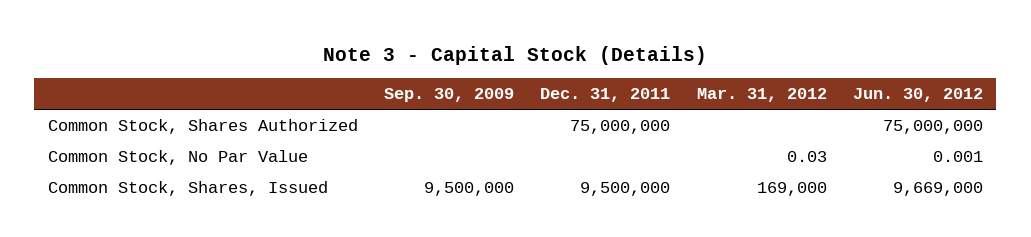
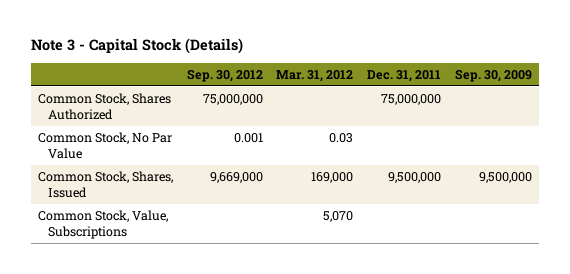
- | Sep. 30, 2009 | Dec. 31, 2011 | Mar. 31, 2012 | Jun. 30, 2012
+ | Sep. 30, 2012 | Mar. 31, 2012 | Dec. 31, 2011 | Sep. 30, 2009
+ Common Stock, Value, Subscriptions | | 5,070 | |

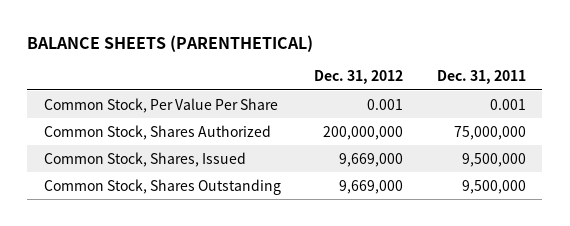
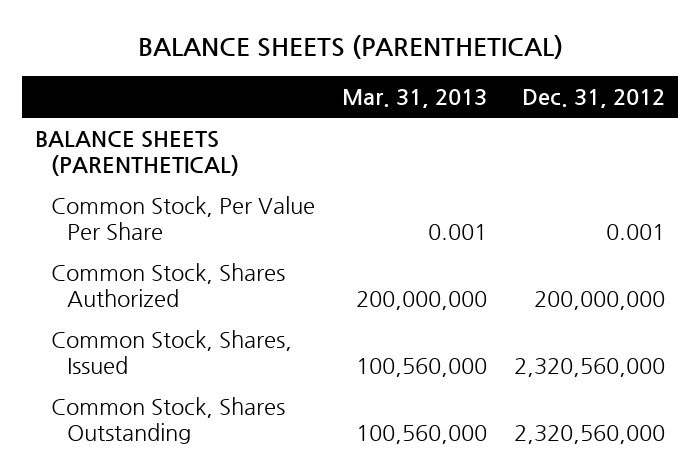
- | Dec. 31, 2012 | Dec. 31, 2011
+ | Mar. 31, 2013 | Dec. 31, 2012
+ BALANCE SHEETS (PARENTHETICAL)
- Common Stock, Shares, Issued | 9,669,000 | 9,500,000
- Common Stock, Shares Outstanding | 9,669,000 | 9,500,000
+ Common Stock, Shares, Issued | 100,560,000 | 2,320,560,000
+ Common Stock, Shares Outstanding | 100,560,000 | 2,320,560,000

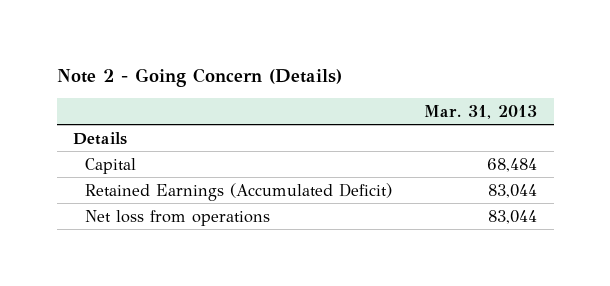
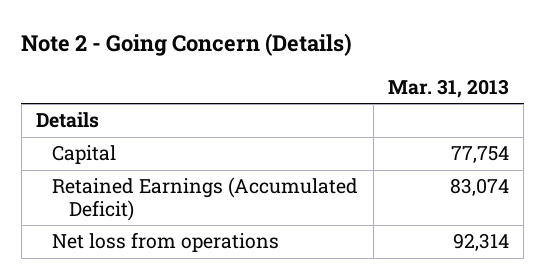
- Capital | 68,484
- Retained Earnings (Accumulated Deficit) | 83,044
- Net loss from operations | 83,044
+ Capital | 77,754
+ Retained Earnings (Accumulated Deficit) | 83,074
+ Net loss from operations | 92,314

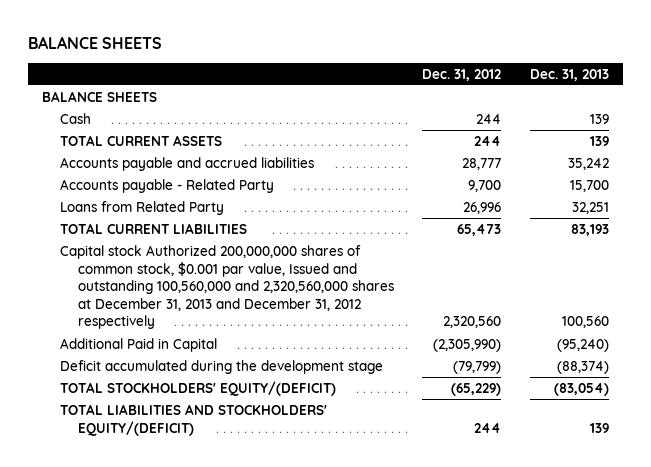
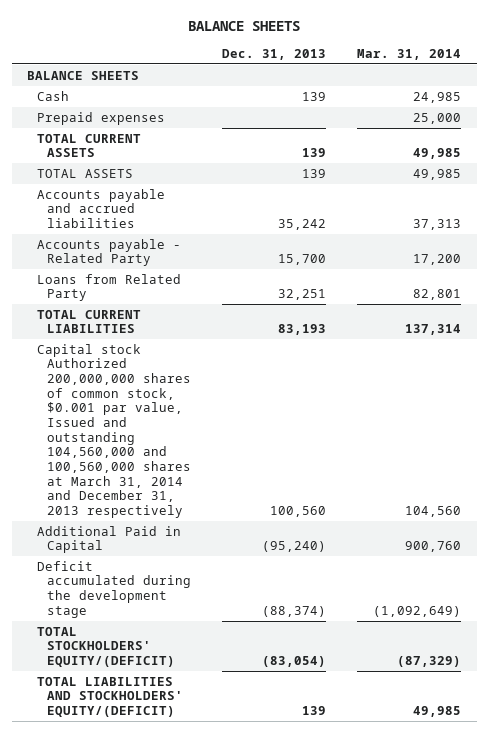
- | Dec. 31, 2012 | Dec. 31, 2013
+ | Dec. 31, 2013 | Mar. 31, 2014
+ Prepaid expenses | | 25,000
+ TOTAL ASSETS | 139 | 49,985
- Capital stock Authorized 200,000,000 shares of common stock, $0.001 par value, Issued and outstanding 100,560,000 and 2,320,560,000 shares at December 31, 2013 and December 31, 2012 respectively | 2,320,560 | 100,560
+ Capital stock Authorized 200,000,000 shares of common stock, $0.001 par value, Issued and outstanding 104,560,000 and 100,560,000 shares at March 31, 2014 and December 31, 2013 respectively | 100,560 | 104,560

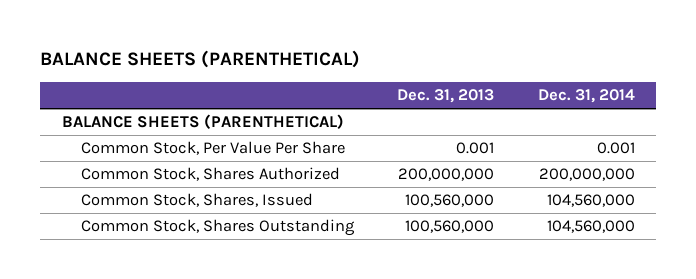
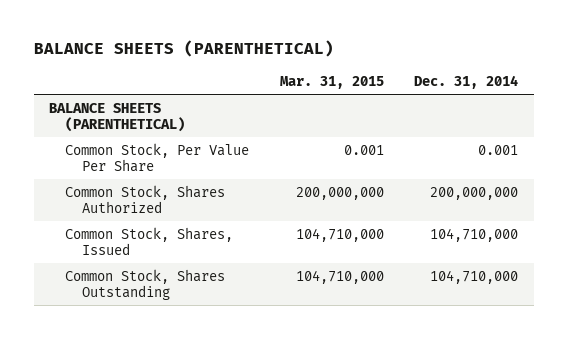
- | Dec. 31, 2013 | Dec. 31, 2014
+ | Mar. 31, 2015 | Dec. 31, 2014
- Common Stock, Shares, Issued | 100,560,000 | 104,560,000
- Common Stock, Shares Outstanding | 100,560,000 | 104,560,000
+ Common Stock, Shares, Issued | 104,710,000 | 104,710,000
+ Common Stock, Shares Outstanding | 104,710,000 | 104,710,000

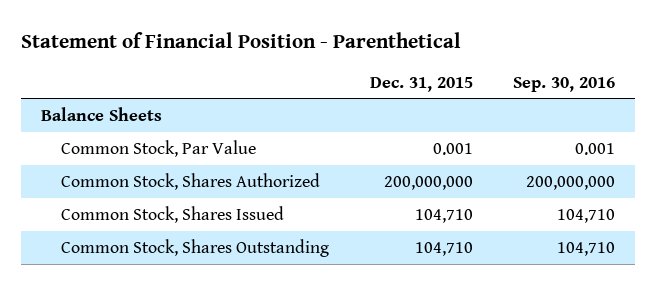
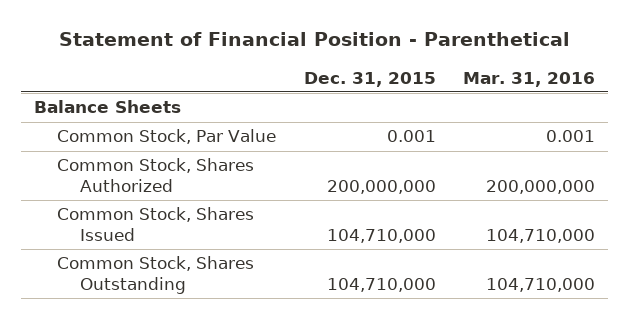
- | Dec. 31, 2015 | Sep. 30, 2016
+ | Dec. 31, 2015 | Mar. 31, 2016
- Common Stock, Shares Issued | 104,710 | 104,710
- Common Stock, Shares Outstanding | 104,710 | 104,710
+ Common Stock, Shares Issued | 104,710,000 | 104,710,000
+ Common Stock, Shares Outstanding | 104,710,000 | 104,710,000

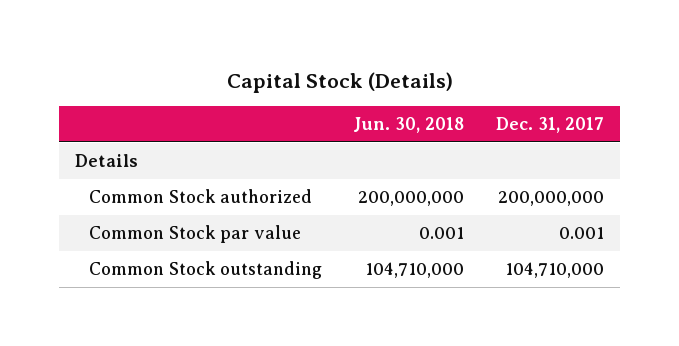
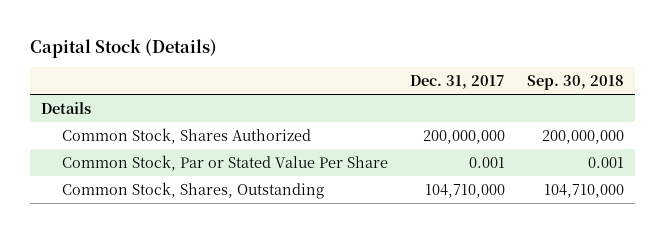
- | Jun. 30, 2018 | Dec. 31, 2017
+ | Dec. 31, 2017 | Sep. 30, 2018
- Common Stock authorized | 200,000,000 | 200,000,000
- Common Stock par value | 0.001 | 0.001
- Common Stock outstanding | 104,710,000 | 104,710,000
+ Common Stock, Shares Authorized | 200,000,000 | 200,000,000
+ Common Stock, Par or Stated Value Per Share | 0.001 | 0.001
+ Common Stock, Shares, Outstanding | 104,710,000 | 104,710,000

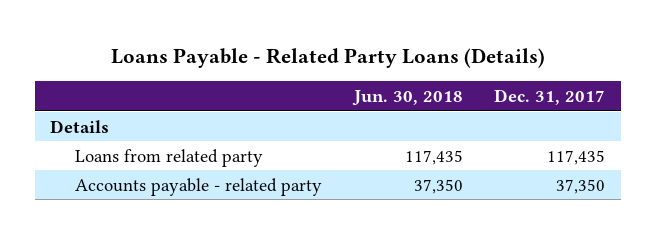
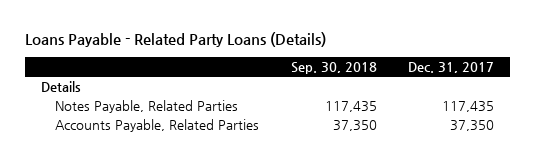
- | Jun. 30, 2018 | Dec. 31, 2017
+ | Sep. 30, 2018 | Dec. 31, 2017
- Loans from related party | 117,435 | 117,435
- Accounts payable - related party | 37,350 | 37,350
+ Notes Payable, Related Parties | 117,435 | 117,435
+ Accounts Payable, Related Parties | 37,350 | 37,350

